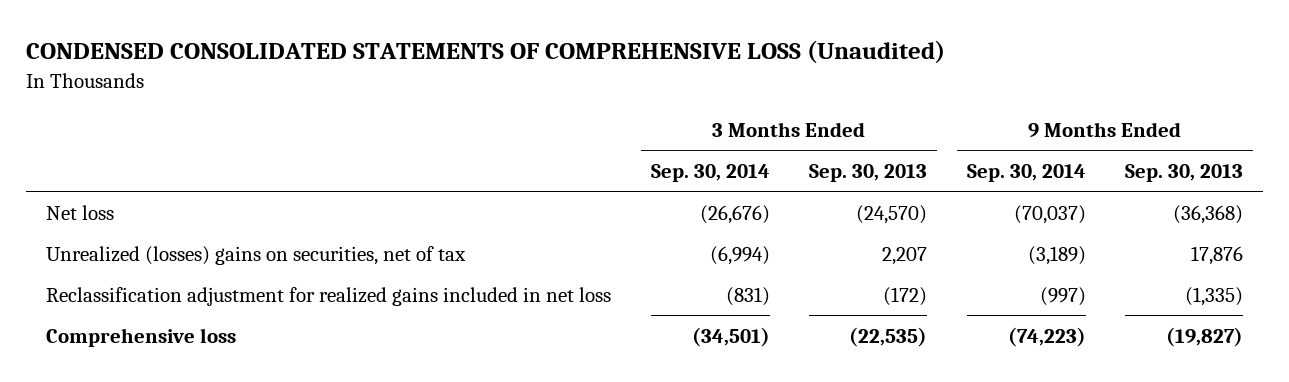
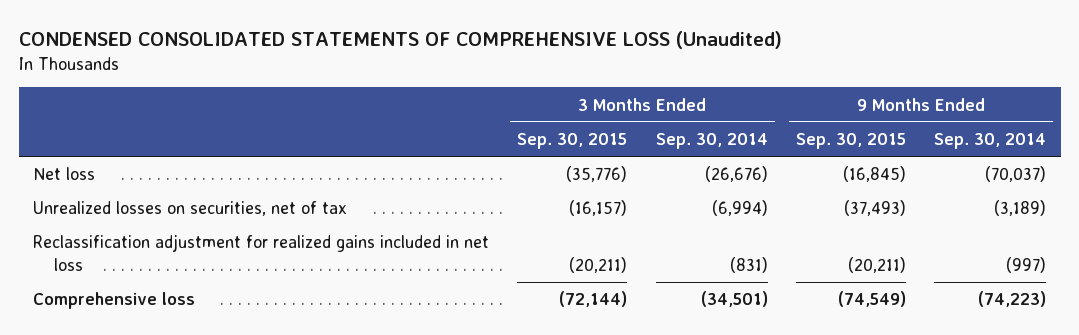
- | 3 Months Ended Sep. 30, 2014 | 3 Months Ended Sep. 30, 2013 | 9 Months Ended Sep. 30, 2014 | 9 Months Ended Sep. 30, 2013
+ | 3 Months Ended Sep. 30, 2015 | 3 Months Ended Sep. 30, 2014 | 9 Months Ended Sep. 30, 2015 | 9 Months Ended Sep. 30, 2014
- Unrealized (losses) gains on securities, net of tax | (6,994) | 2,207 | (3,189) | 17,876
+ Unrealized losses on securities, net of tax | (16,157) | (6,994) | (37,493) | (3,189)

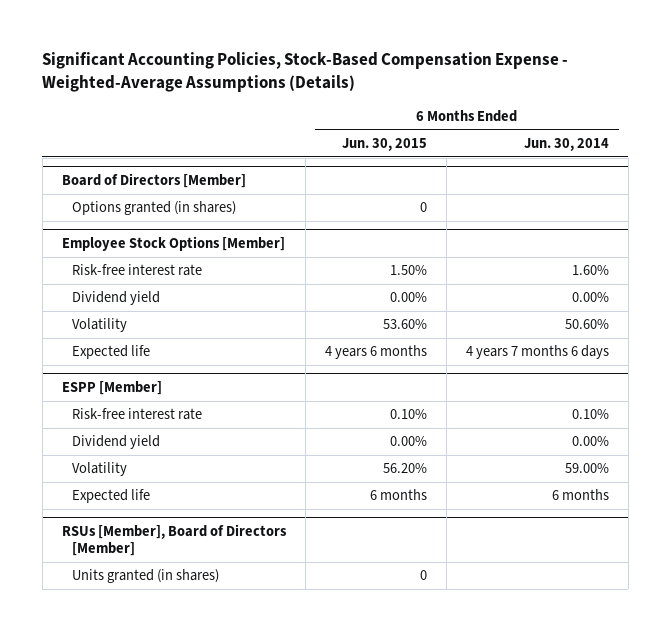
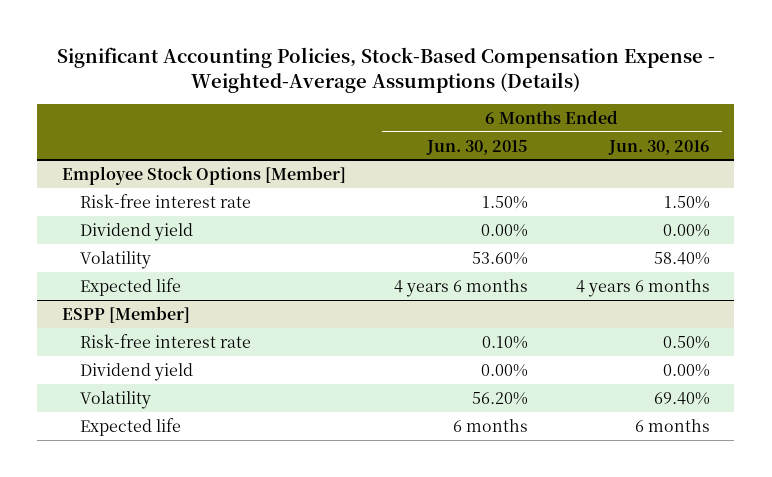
- | 6 Months Ended Jun. 30, 2015 | 6 Months Ended Jun. 30, 2014
+ | 6 Months Ended Jun. 30, 2015 | 6 Months Ended Jun. 30, 2016
- Board of Directors [Member]
- Options granted (in shares) | 0 |
- RSUs [Member], Board of Directors [Member]
- Units granted (in shares) | 0 |

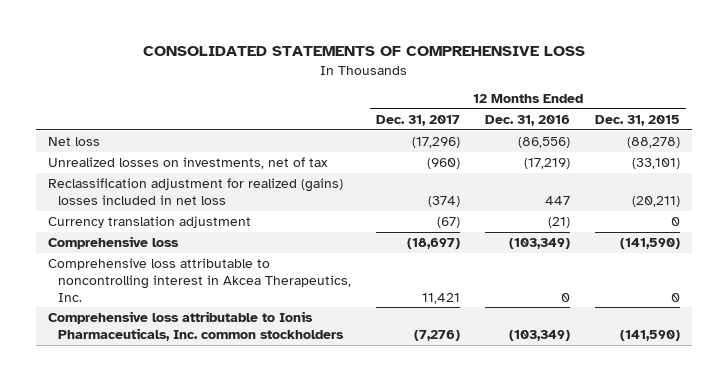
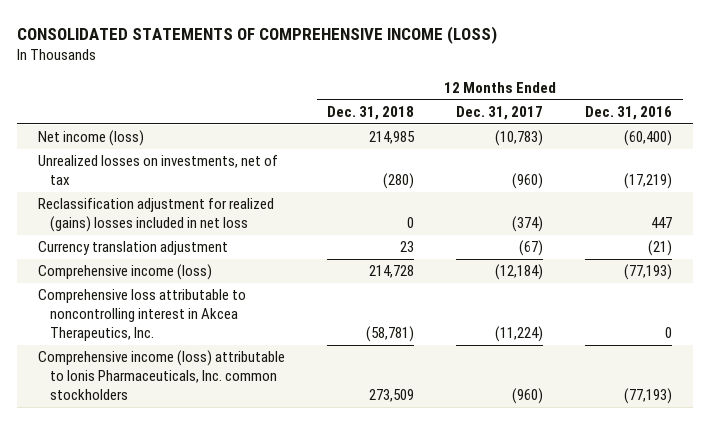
- CONSOLIDATED STATEMENTS OF COMPREHENSIVE LOSS
+ CONSOLIDATED STATEMENTS OF COMPREHENSIVE INCOME (LOSS)
- | 12 Months Ended Dec. 31, 2017 | 12 Months Ended Dec. 31, 2016 | 12 Months Ended Dec. 31, 2015
+ | 12 Months Ended Dec. 31, 2018 | 12 Months Ended Dec. 31, 2017 | 12 Months Ended Dec. 31, 2016
- Net loss | (17,296) | (86,556) | (88,278)
+ Net income (loss) | 214,985 | (10,783) | (60,400)
- Comprehensive loss | (18,697) | (103,349) | (141,590)
- Comprehensive loss attributable to noncontrolling interest in Akcea Therapeutics, Inc. | 11,421 | 0 | 0
- Comprehensive loss attributable to Ionis Pharmaceuticals, Inc. common stockholders | (7,276) | (103,349) | (141,590)
+ Comprehensive income (loss) | 214,728 | (12,184) | (77,193)
+ Comprehensive loss attributable to noncontrolling interest in Akcea Therapeutics, Inc. | (58,781) | (11,224) | 0
+ Comprehensive income (loss) attributable to Ionis Pharmaceuticals, Inc. common stockholders | 273,509 | (960) | (77,193)

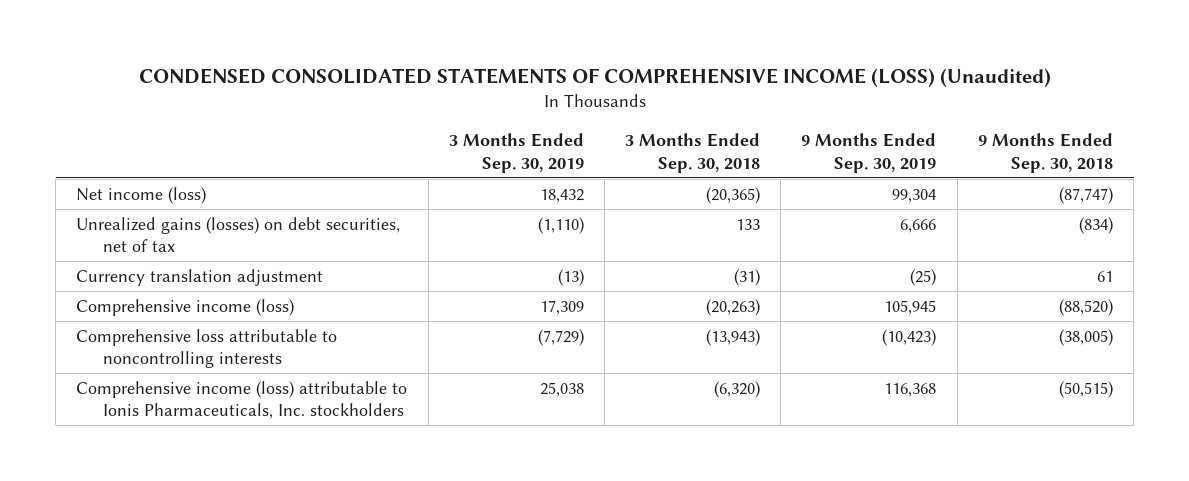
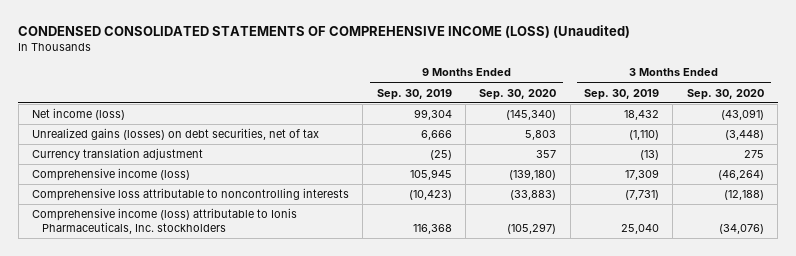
- | 3 Months Ended Sep. 30, 2019 | 3 Months Ended Sep. 30, 2018 | 9 Months Ended Sep. 30, 2019 | 9 Months Ended Sep. 30, 2018
+ | 9 Months Ended Sep. 30, 2019 | 9 Months Ended Sep. 30, 2020 | 3 Months Ended Sep. 30, 2019 | 3 Months Ended Sep. 30, 2020
- Comprehensive loss attributable to noncontrolling interests | (7,729) | (13,943) | (10,423) | (38,005)
- Comprehensive income (loss) attributable to Ionis Pharmaceuticals, Inc. stockholders | 25,038 | (6,320) | 116,368 | (50,515)
+ Comprehensive loss attributable to noncontrolling interests | (10,423) | (33,883) | (7,731) | (12,188)
+ Comprehensive income (loss) attributable to Ionis Pharmaceuticals, Inc. stockholders | 116,368 | (105,297) | 25,040 | (34,076)

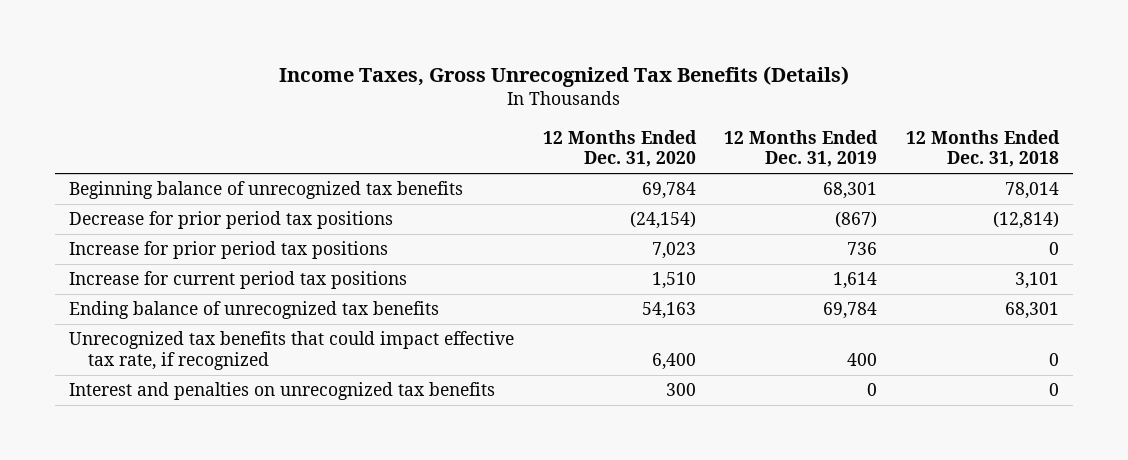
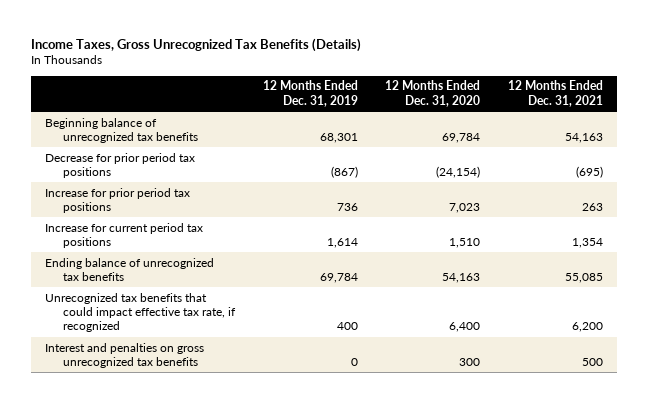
- | 12 Months Ended Dec. 31, 2020 | 12 Months Ended Dec. 31, 2019 | 12 Months Ended Dec. 31, 2018
+ | 12 Months Ended Dec. 31, 2019 | 12 Months Ended Dec. 31, 2020 | 12 Months Ended Dec. 31, 2021
- Interest and penalties on unrecognized tax benefits | 300 | 0 | 0
+ Interest and penalties on gross unrecognized tax benefits | 0 | 300 | 500

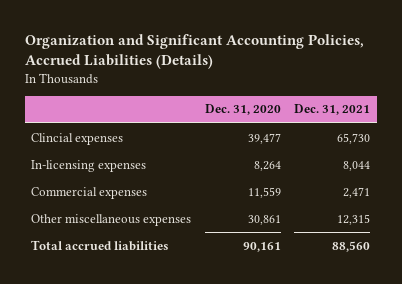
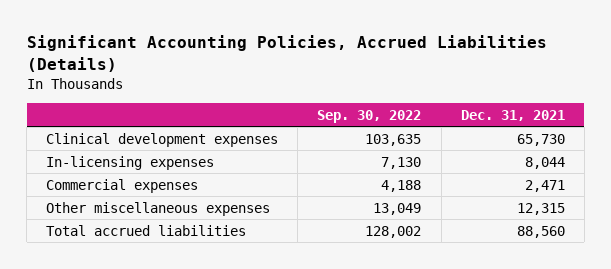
- Organization and Significant Accounting Policies, Accrued Liabilities (Details)
+ Significant Accounting Policies, Accrued Liabilities (Details)
- | Dec. 31, 2020 | Dec. 31, 2021
+ | Sep. 30, 2022 | Dec. 31, 2021
- Clincial expenses | 39,477 | 65,730
+ Clinical development expenses | 103,635 | 65,730

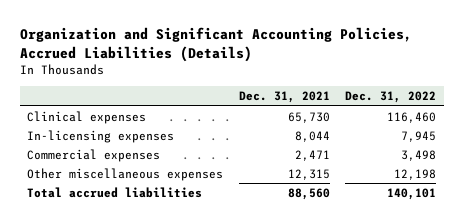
- Significant Accounting Policies, Accrued Liabilities (Details)
+ Organization and Significant Accounting Policies, Accrued Liabilities (Details)
- | Sep. 30, 2022 | Dec. 31, 2021
+ | Dec. 31, 2021 | Dec. 31, 2022
- Clinical development expenses | 103,635 | 65,730
+ Clinical expenses | 65,730 | 116,460

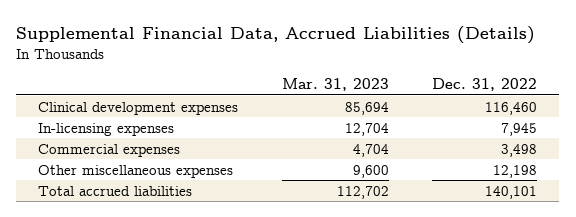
- Organization and Significant Accounting Policies, Accrued Liabilities (Details)
+ Supplemental Financial Data, Accrued Liabilities (Details)
- | Dec. 31, 2021 | Dec. 31, 2022
+ | Mar. 31, 2023 | Dec. 31, 2022
- Clinical expenses | 65,730 | 116,460
+ Clinical development expenses | 85,694 | 116,460

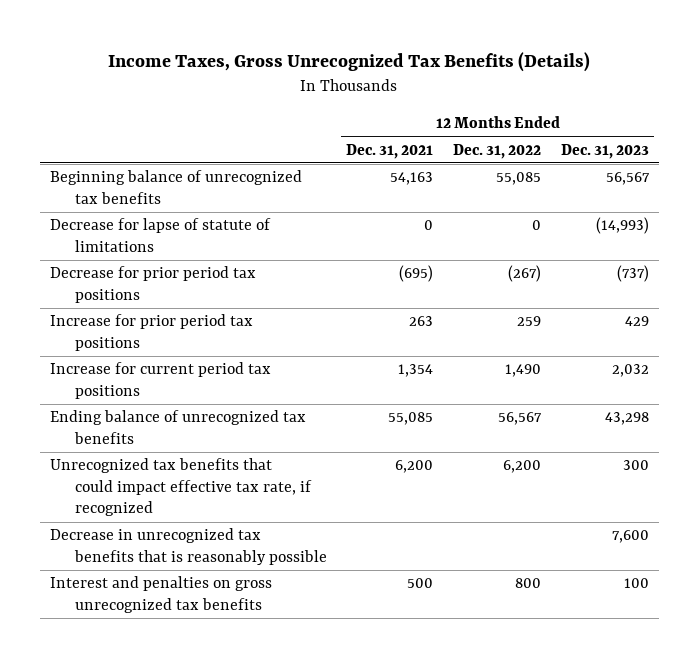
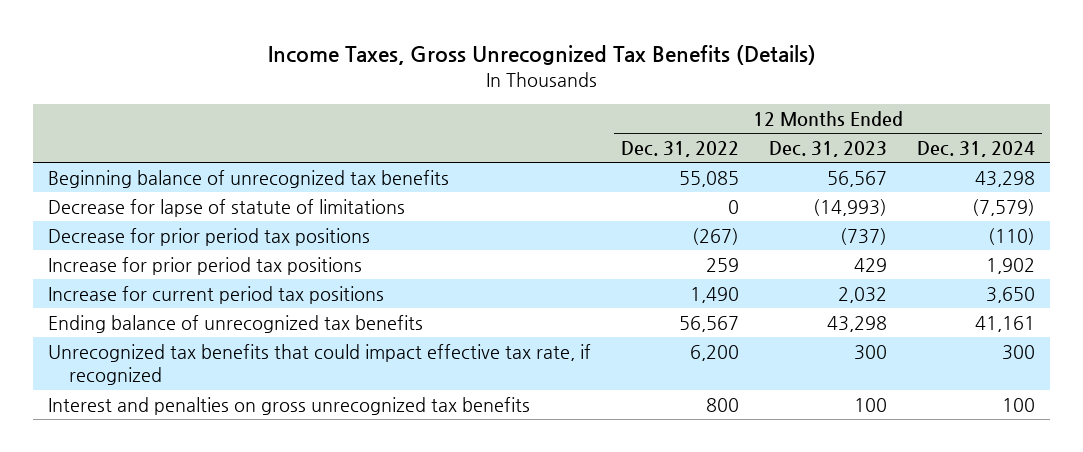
- | 12 Months Ended Dec. 31, 2021 | 12 Months Ended Dec. 31, 2022 | 12 Months Ended Dec. 31, 2023
+ | 12 Months Ended Dec. 31, 2022 | 12 Months Ended Dec. 31, 2023 | 12 Months Ended Dec. 31, 2024
- Decrease in unrecognized tax benefits that is reasonably possible | | | 7,600

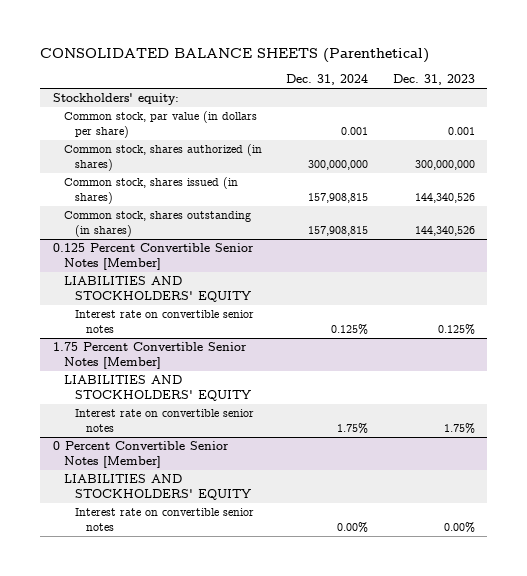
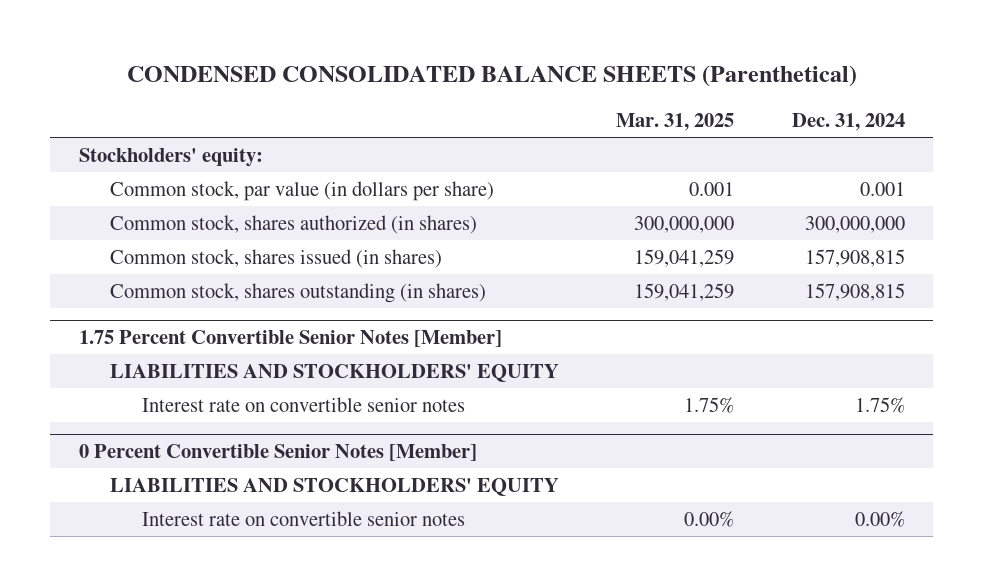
- CONSOLIDATED BALANCE SHEETS (Parenthetical)
+ CONDENSED CONSOLIDATED BALANCE SHEETS (Parenthetical)
- | Dec. 31, 2024 | Dec. 31, 2023
+ | Mar. 31, 2025 | Dec. 31, 2024
- 0.125 Percent Convertible Senior Notes [Member]
- LIABILITIES AND STOCKHOLDERS' EQUITY
- Interest rate on convertible senior notes | 0.125% | 0.125%

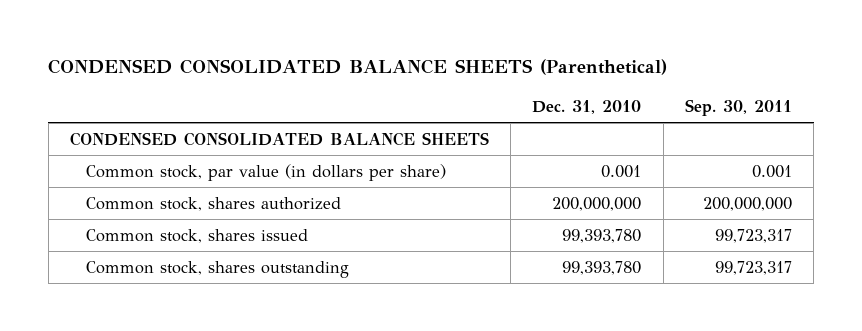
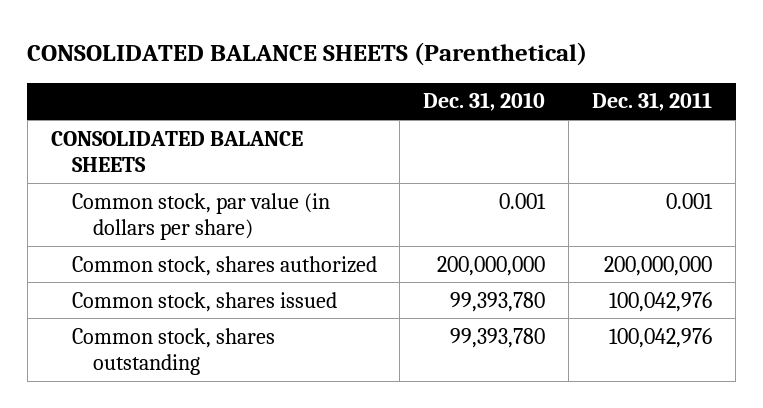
- CONDENSED CONSOLIDATED BALANCE SHEETS (Parenthetical)
+ CONSOLIDATED BALANCE SHEETS (Parenthetical)
- | Dec. 31, 2010 | Sep. 30, 2011
+ | Dec. 31, 2010 | Dec. 31, 2011
- CONDENSED CONSOLIDATED BALANCE SHEETS
+ CONSOLIDATED BALANCE SHEETS

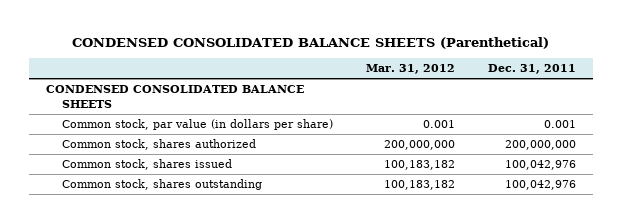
- CONSOLIDATED BALANCE SHEETS (Parenthetical)
+ CONDENSED CONSOLIDATED BALANCE SHEETS (Parenthetical)
- | Dec. 31, 2010 | Dec. 31, 2011
+ | Mar. 31, 2012 | Dec. 31, 2011
- CONSOLIDATED BALANCE SHEETS
+ CONDENSED CONSOLIDATED BALANCE SHEETS

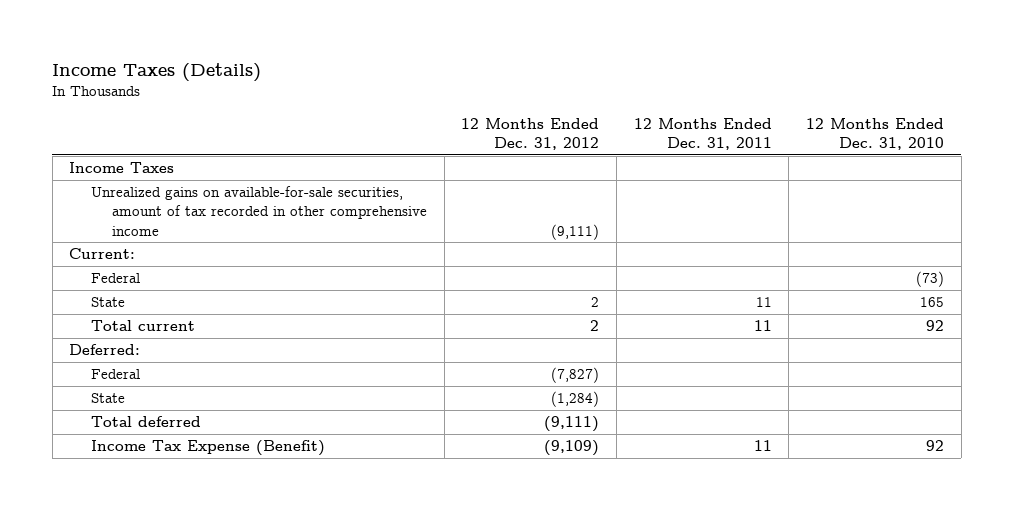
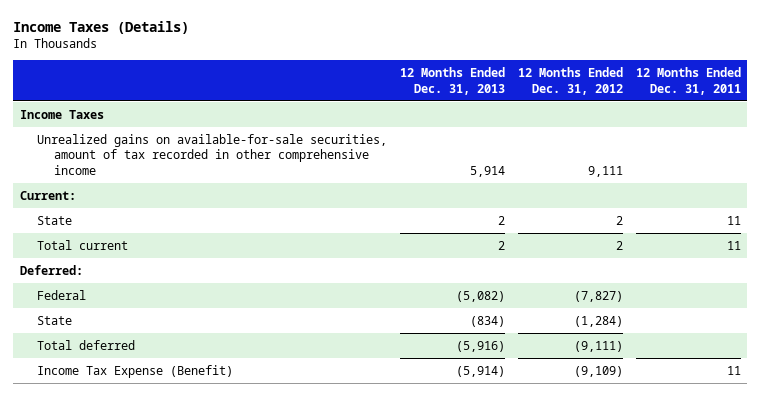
- | 12 Months Ended Dec. 31, 2012 | 12 Months Ended Dec. 31, 2011 | 12 Months Ended Dec. 31, 2010
+ | 12 Months Ended Dec. 31, 2013 | 12 Months Ended Dec. 31, 2012 | 12 Months Ended Dec. 31, 2011
- Unrealized gains on available-for-sale securities, amount of tax recorded in other comprehensive income | (9,111) | |
+ Unrealized gains on available-for-sale securities, amount of tax recorded in other comprehensive income | 5,914 | 9,111 |
- Federal | | | (73)

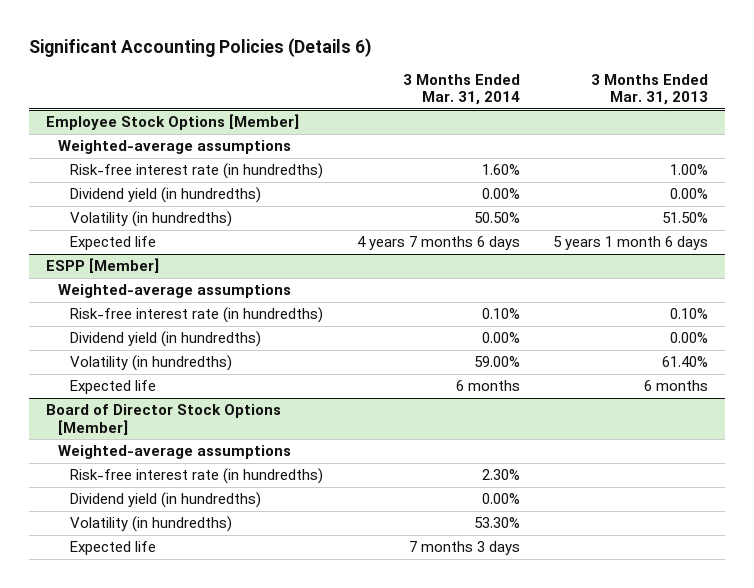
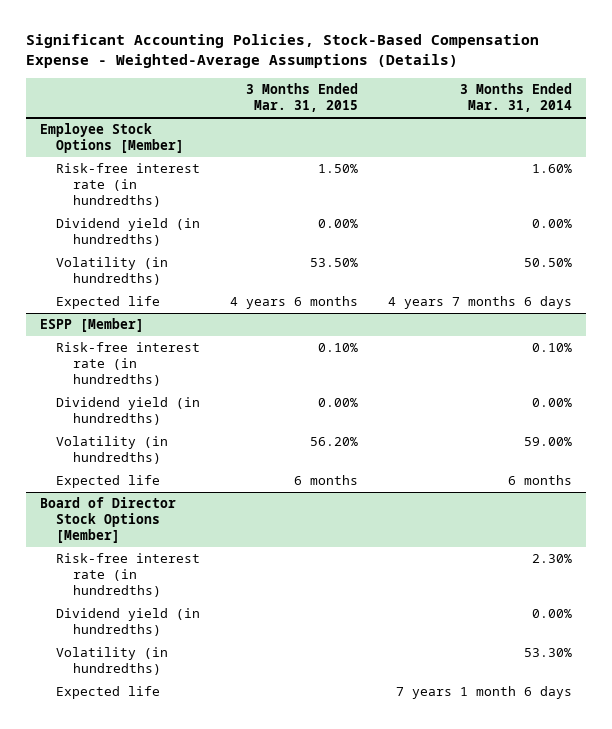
- Significant Accounting Policies (Details 6)
+ Significant Accounting Policies, Stock-Based Compensation Expense - Weighted-Average Assumptions (Details)
- | 3 Months Ended Mar. 31, 2014 | 3 Months Ended Mar. 31, 2013
+ | 3 Months Ended Mar. 31, 2015 | 3 Months Ended Mar. 31, 2014
@ Employee Stock Options [Member]
- Weighted-average assumptions
@ ESPP [Member]
- Weighted-average assumptions
@ Board of Director Stock Options [Member]
- Weighted-average assumptions
- Expected life | 7 months 3 days |
+ Expected life | | 7 years 1 month 6 days

